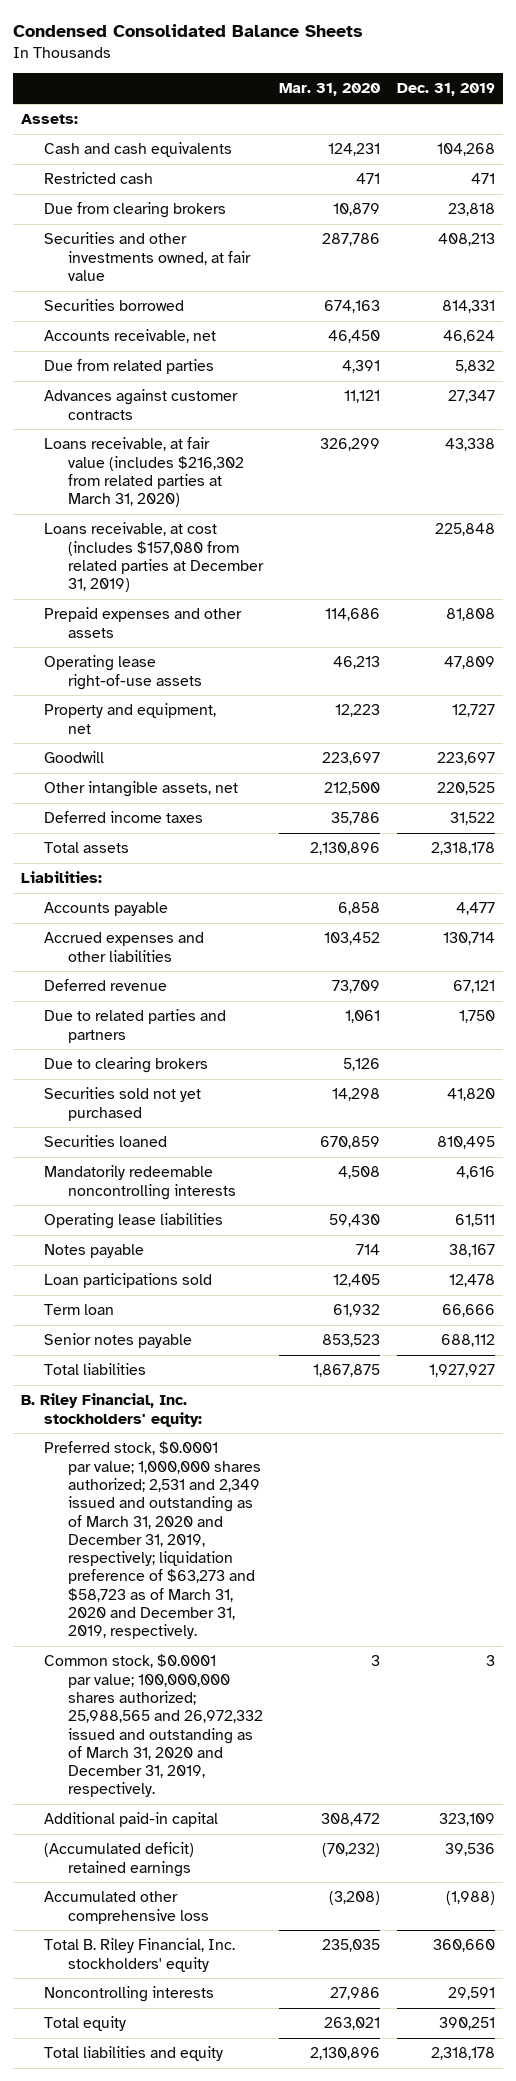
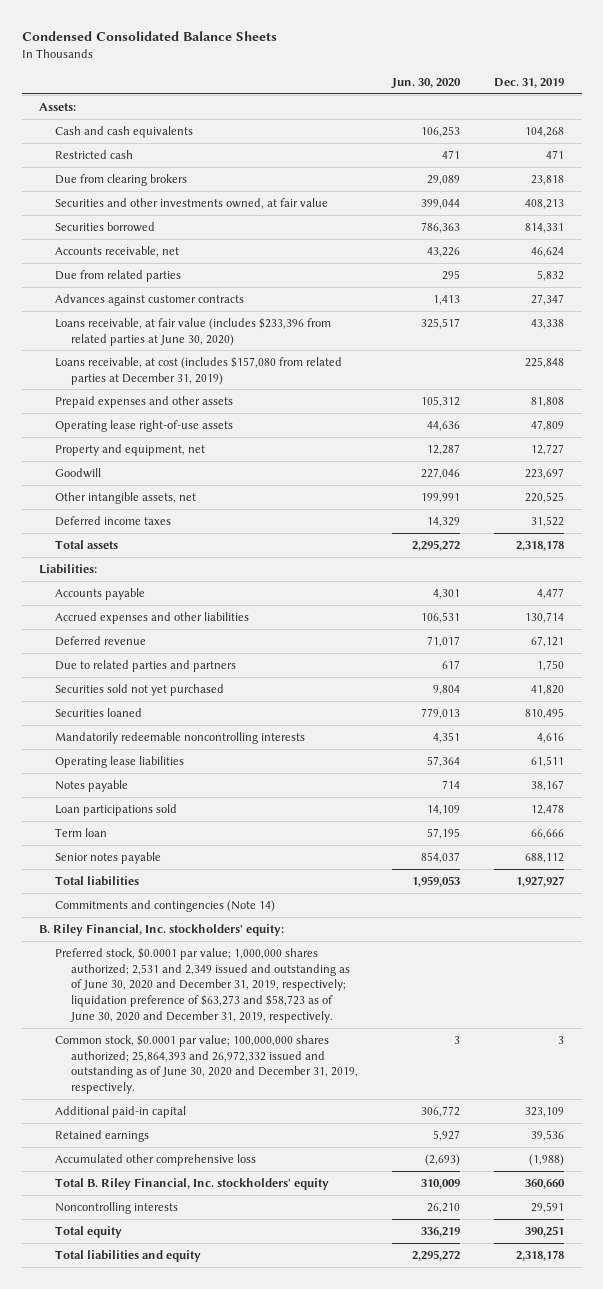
- | Mar. 31, 2020 | Dec. 31, 2019
+ | Jun. 30, 2020 | Dec. 31, 2019
- Loans receivable, at fair value (includes $216,302 from related parties at March 31, 2020) | 326,299 | 43,338
+ Loans receivable, at fair value (includes $233,396 from related parties at June 30, 2020) | 325,517 | 43,338
- Due to clearing brokers | 5,126 |
+ Commitments and contingencies (Note 14)
- Preferred stock, $0.0001 par value; 1,000,000 shares authorized; 2,531 and 2,349 issued and outstanding as of March 31, 2020 and December 31, 2019, respectively; liquidation preference of $63,273 and $58,723 as of March 31, 2020 and December 31, 2019, respectively.
- Common stock, $0.0001 par value; 100,000,000 shares authorized; 25,988,565 and 26,972,332 issued and outstanding as of March 31, 2020 and December 31, 2019, respectively. | 3 | 3
+ Preferred stock, $0.0001 par value; 1,000,000 shares authorized; 2,531 and 2,349 issued and outstanding as of June 30, 2020 and December 31, 2019, respectively; liquidation preference of $63,273 and $58,723 as of June 30, 2020 and December 31, 2019, respectively.
+ Common stock, $0.0001 par value; 100,000,000 shares authorized; 25,864,393 and 26,972,332 issued and outstanding as of June 30, 2020 and December 31, 2019, respectively. | 3 | 3
- (Accumulated deficit) retained earnings | (70,232) | 39,536
+ Retained earnings | 5,927 | 39,536

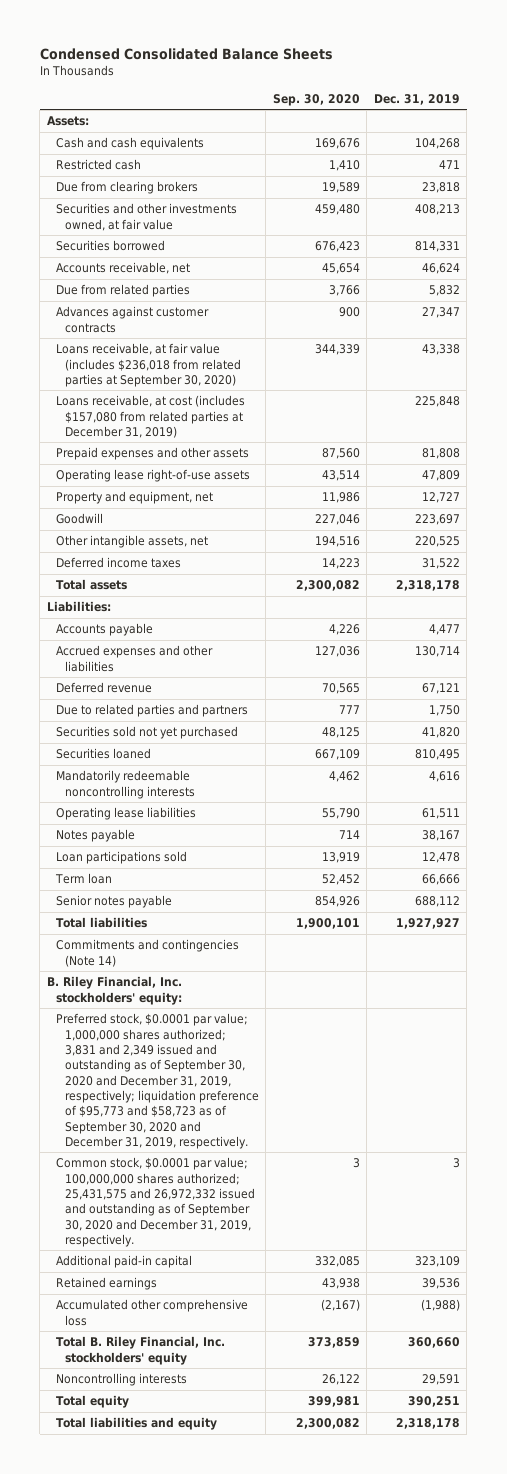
- | Jun. 30, 2020 | Dec. 31, 2019
+ | Sep. 30, 2020 | Dec. 31, 2019
- Loans receivable, at fair value (includes $233,396 from related parties at June 30, 2020) | 325,517 | 43,338
+ Loans receivable, at fair value (includes $236,018 from related parties at September 30, 2020) | 344,339 | 43,338
- Preferred stock, $0.0001 par value; 1,000,000 shares authorized; 2,531 and 2,349 issued and outstanding as of June 30, 2020 and December 31, 2019, respectively; liquidation preference of $63,273 and $58,723 as of June 30, 2020 and December 31, 2019, respectively.
- Common stock, $0.0001 par value; 100,000,000 shares authorized; 25,864,393 and 26,972,332 issued and outstanding as of June 30, 2020 and December 31, 2019, respectively. | 3 | 3
+ Preferred stock, $0.0001 par value; 1,000,000 shares authorized; 3,831 and 2,349 issued and outstanding as of September 30, 2020 and December 31, 2019, respectively; liquidation preference of $95,773 and $58,723 as of September 30, 2020 and December 31, 2019, respectively.
+ Common stock, $0.0001 par value; 100,000,000 shares authorized; 25,431,575 and 26,972,332 issued and outstanding as of September 30, 2020 and December 31, 2019, respectively. | 3 | 3

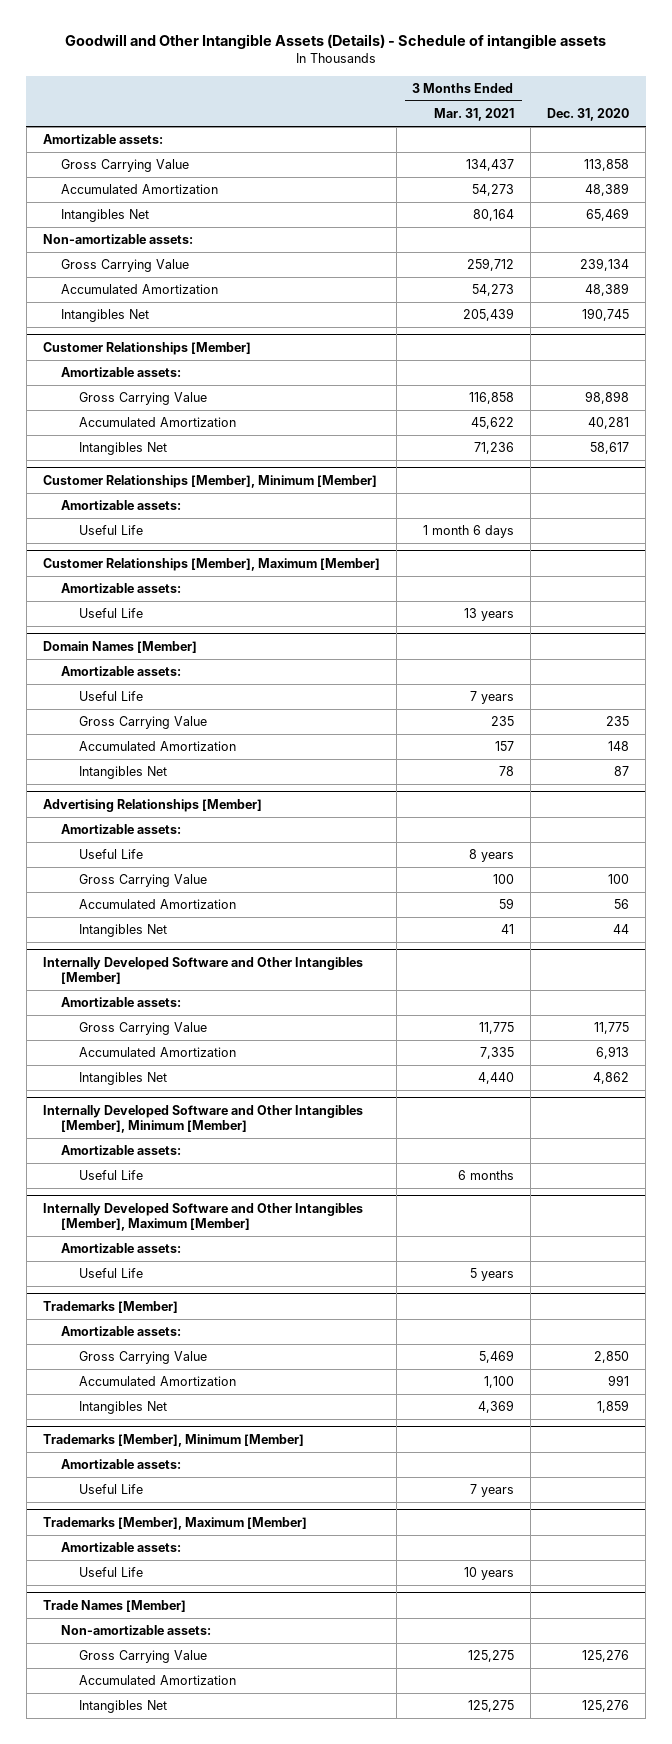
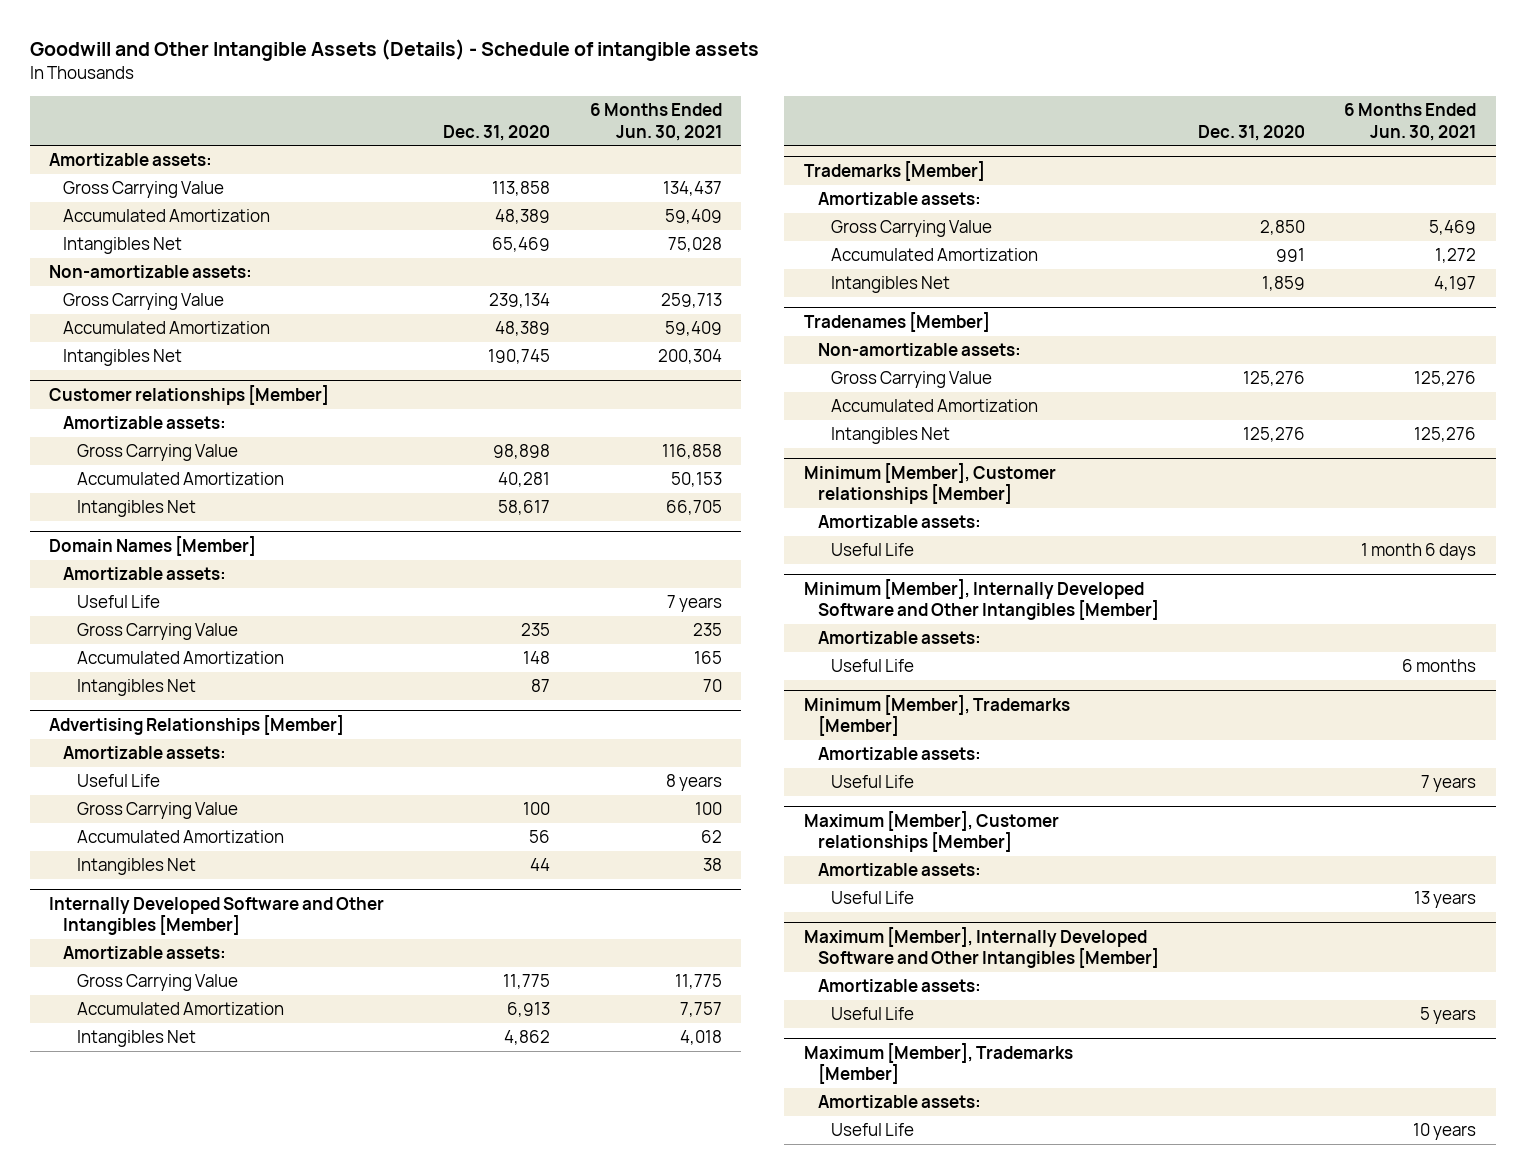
- | 3 Months Ended Mar. 31, 2021 | Dec. 31, 2020
+ | Dec. 31, 2020 | 6 Months Ended Jun. 30, 2021
- Customer Relationships [Member]
+ Customer relationships [Member]
- Customer Relationships [Member], Minimum [Member]
- Amortizable assets:
- Useful Life | 1 month 6 days |
- Customer Relationships [Member], Maximum [Member]
- Amortizable assets:
- Useful Life | 13 years |
- Internally Developed Software and Other Intangibles [Member], Minimum [Member]
- Amortizable assets:
- Useful Life | 6 months |
- Internally Developed Software and Other Intangibles [Member], Maximum [Member]
- Amortizable assets:
- Useful Life | 5 years |
- Trademarks [Member], Minimum [Member]
- Amortizable assets:
- Useful Life | 7 years |
- Trademarks [Member], Maximum [Member]
- Amortizable assets:
- Useful Life | 10 years |
- Trade Names [Member]
+ Tradenames [Member]
+ Minimum [Member], Customer relationships [Member]
+ Amortizable assets:
+ Useful Life | | 1 month 6 days
+ Minimum [Member], Internally Developed Software and Other Intangibles [Member]
+ Amortizable assets:
+ Useful Life | | 6 months
+ Minimum [Member], Trademarks [Member]
+ Amortizable assets:
+ Useful Life | | 7 years
+ Maximum [Member], Customer relationships [Member]
+ Amortizable assets:
+ Useful Life | | 13 years
+ Maximum [Member], Internally Developed Software and Other Intangibles [Member]
+ Amortizable assets:
+ Useful Life | | 5 years
+ Maximum [Member], Trademarks [Member]
+ Amortizable assets:
+ Useful Life | | 10 years

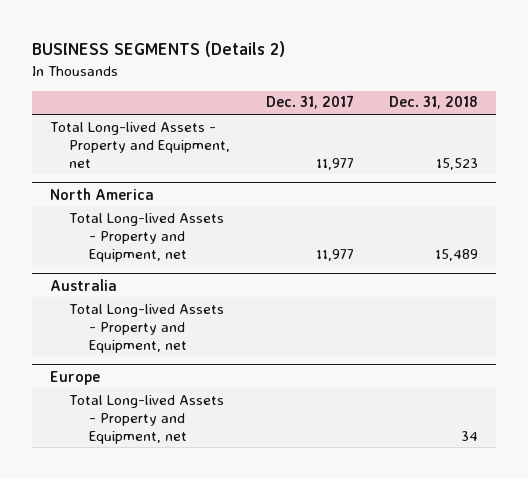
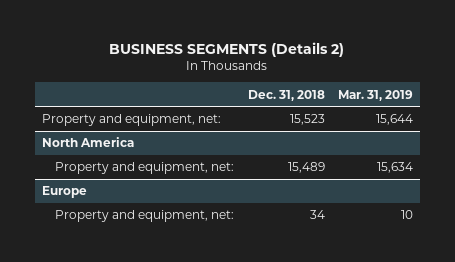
- | Dec. 31, 2017 | Dec. 31, 2018
+ | Dec. 31, 2018 | Mar. 31, 2019
- Total Long-lived Assets - Property and Equipment, net | 11,977 | 15,523
+ Property and equipment, net: | 15,523 | 15,644
@ North America
- Total Long-lived Assets - Property and Equipment, net | 11,977 | 15,489
- Australia
- Total Long-lived Assets - Property and Equipment, net
@ North America
+ Property and equipment, net: | 15,489 | 15,634
@ Europe
- Total Long-lived Assets - Property and Equipment, net | | 34
+ Property and equipment, net: | 34 | 10

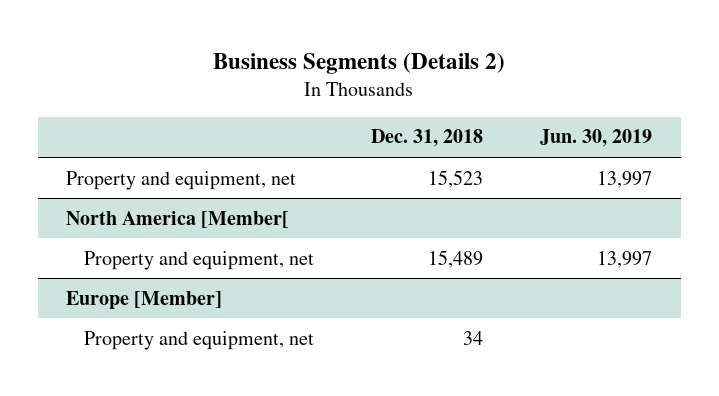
- BUSINESS SEGMENTS (Details 2)
+ Business Segments (Details 2)
- | Dec. 31, 2018 | Mar. 31, 2019
+ | Dec. 31, 2018 | Jun. 30, 2019
- Property and equipment, net: | 15,523 | 15,644
- North America
- Property and equipment, net: | 15,489 | 15,634
- Europe
- Property and equipment, net: | 34 | 10
+ Property and equipment, net | 15,523 | 13,997
+ North America [Member[
+ Property and equipment, net | 15,489 | 13,997
+ Europe [Member]
+ Property and equipment, net | 34 |

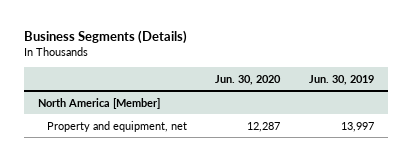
- Business Segments (Details 2)
+ Business Segments (Details)
- | Dec. 31, 2018 | Jun. 30, 2019
+ | Jun. 30, 2020 | Jun. 30, 2019
- Property and equipment, net | 15,523 | 13,997
- North America [Member[
+ North America [Member]
- Europe [Member]
- Property and equipment, net | 34 |

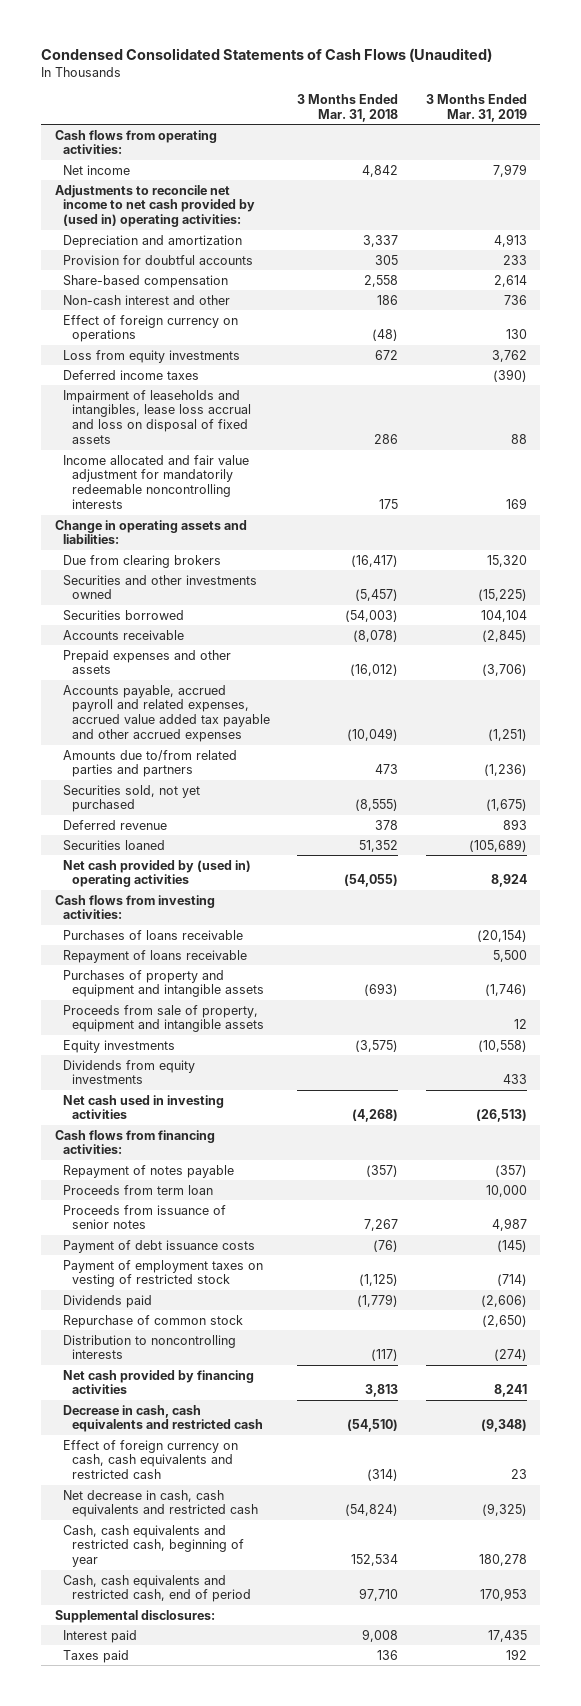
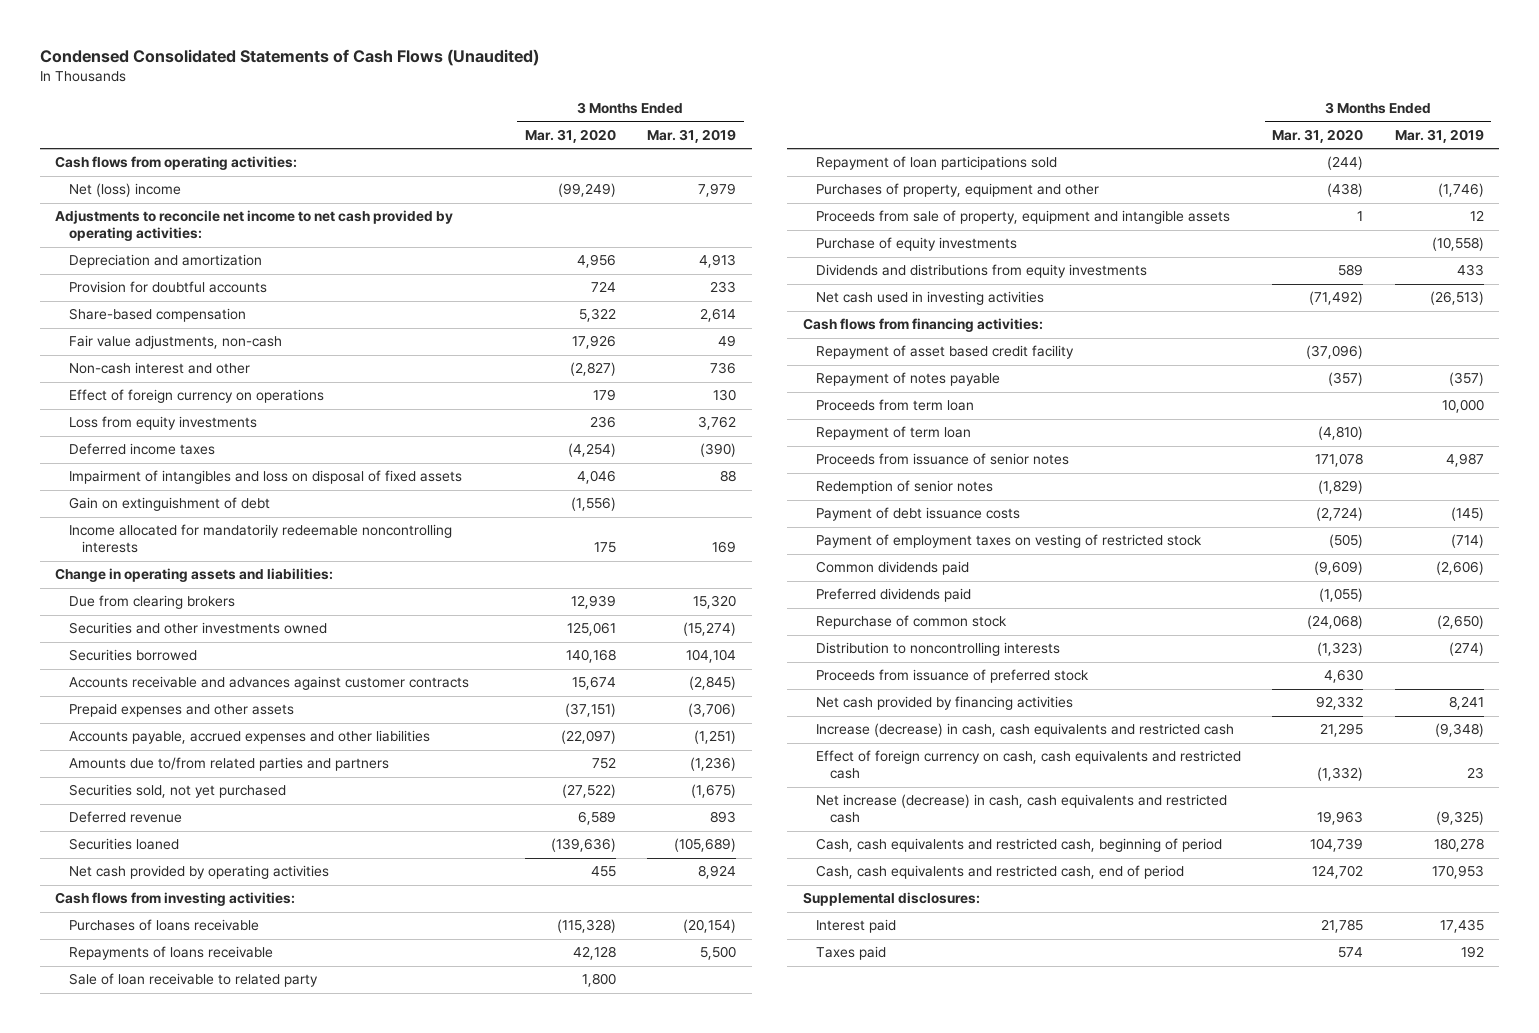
- | 3 Months Ended Mar. 31, 2018 | 3 Months Ended Mar. 31, 2019
+ | 3 Months Ended Mar. 31, 2020 | 3 Months Ended Mar. 31, 2019
- Net income | 4,842 | 7,979
- Adjustments to reconcile net income to net cash provided by (used in) operating activities:
+ Net (loss) income | (99,249) | 7,979
+ Adjustments to reconcile net income to net cash provided by operating activities:
+ Fair value adjustments, non-cash | 17,926 | 49
- Impairment of leaseholds and intangibles, lease loss accrual and loss on disposal of fixed assets | 286 | 88
- Income allocated and fair value adjustment for mandatorily redeemable noncontrolling interests | 175 | 169
+ Impairment of intangibles and loss on disposal of fixed assets | 4,046 | 88
+ Gain on extinguishment of debt | (1,556) |
+ Income allocated for mandatorily redeemable noncontrolling interests | 175 | 169
- Securities and other investments owned | (5,457) | (15,225)
+ Securities and other investments owned | 125,061 | (15,274)
- Accounts receivable | (8,078) | (2,845)
+ Accounts receivable and advances against customer contracts | 15,674 | (2,845)
- Accounts payable, accrued payroll and related expenses, accrued value added tax payable and other accrued expenses | (10,049) | (1,251)
+ Accounts payable, accrued expenses and other liabilities | (22,097) | (1,251)
- Net cash provided by (used in) operating activities | (54,055) | 8,924
+ Net cash provided by operating activities | 455 | 8,924
- Repayment of loans receivable | | 5,500
- Purchases of property and equipment and intangible assets | (693) | (1,746)
+ Repayments of loans receivable | 42,128 | 5,500
+ Sale of loan receivable to related party | 1,800 |
+ Repayment of loan participations sold | (244) |
+ Purchases of property, equipment and other | (438) | (1,746)
- Equity investments | (3,575) | (10,558)
- Dividends from equity investments | | 433
+ Purchase of equity investments | | (10,558)
+ Dividends and distributions from equity investments | 589 | 433
+ Repayment of asset based credit facility | (37,096) |
+ Repayment of term loan | (4,810) |
+ Redemption of senior notes | (1,829) |
- Dividends paid | (1,779) | (2,606)
+ Common dividends paid | (9,609) | (2,606)
+ Preferred dividends paid | (1,055) |
+ Proceeds from issuance of preferred stock | 4,630 |
- Decrease in cash, cash equivalents and restricted cash | (54,510) | (9,348)
+ Increase (decrease) in cash, cash equivalents and restricted cash | 21,295 | (9,348)
- Net decrease in cash, cash equivalents and restricted cash | (54,824) | (9,325)
- Cash, cash equivalents and restricted cash, beginning of year | 152,534 | 180,278
+ Net increase (decrease) in cash, cash equivalents and restricted cash | 19,963 | (9,325)
+ Cash, cash equivalents and restricted cash, beginning of period | 104,739 | 180,278

